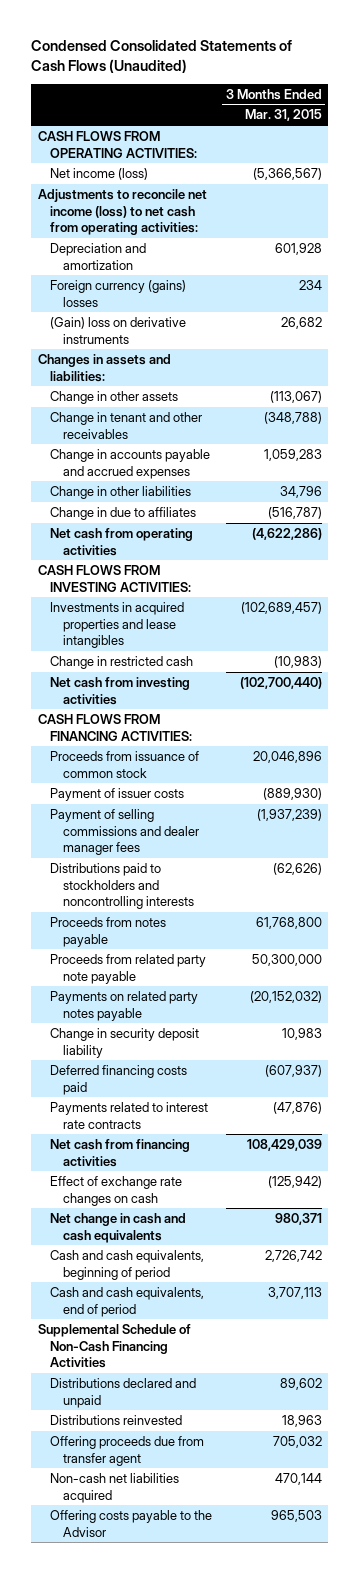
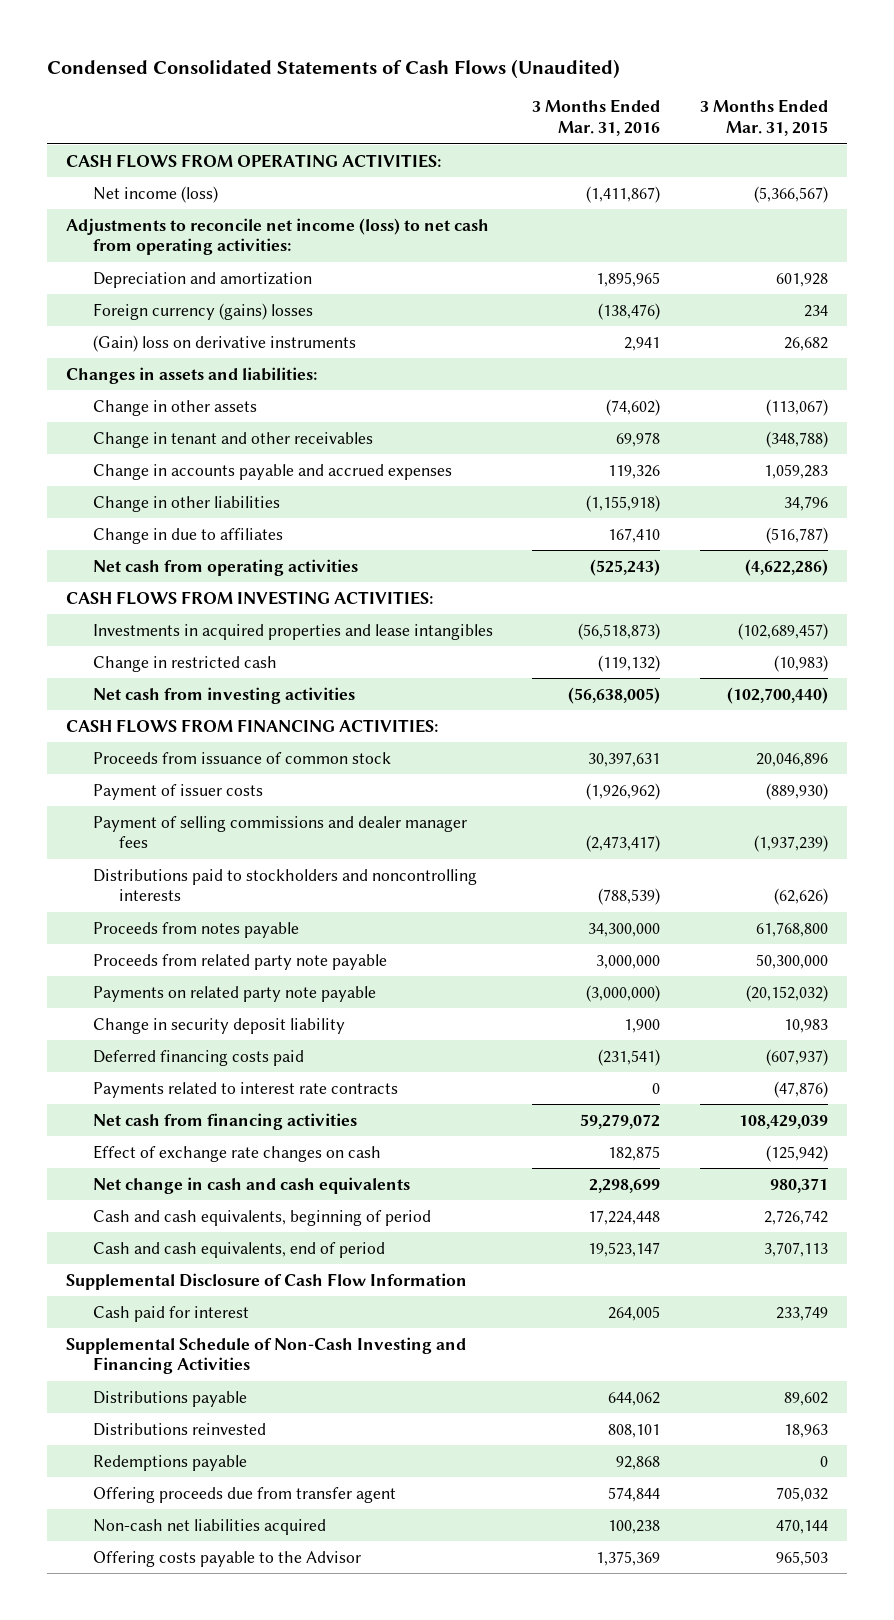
- | 3 Months Ended Mar. 31, 2015
+ | 3 Months Ended Mar. 31, 2016 | 3 Months Ended Mar. 31, 2015
- Payments on related party notes payable | (20,152,032)
+ Payments on related party note payable | (3,000,000) | (20,152,032)
- Supplemental Schedule of Non-Cash Financing Activities
- Distributions declared and unpaid | 89,602
+ Supplemental Disclosure of Cash Flow Information
+ Cash paid for interest | 264,005 | 233,749
+ Supplemental Schedule of Non-Cash Investing and Financing Activities
+ Distributions payable | 644,062 | 89,602
+ Redemptions payable | 92,868 | 0

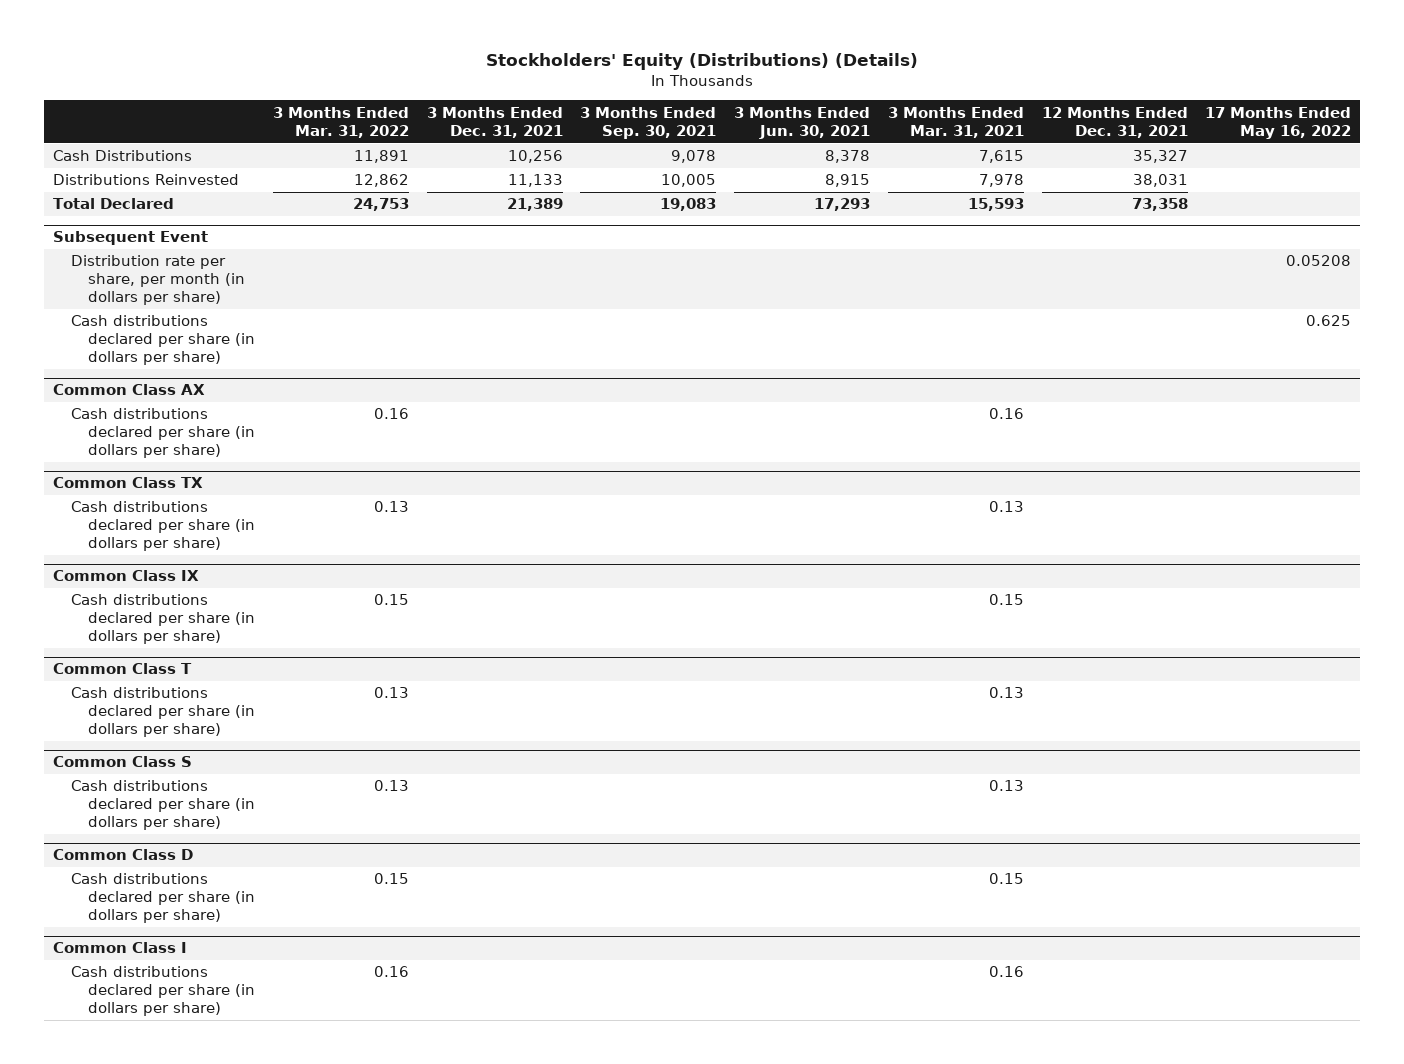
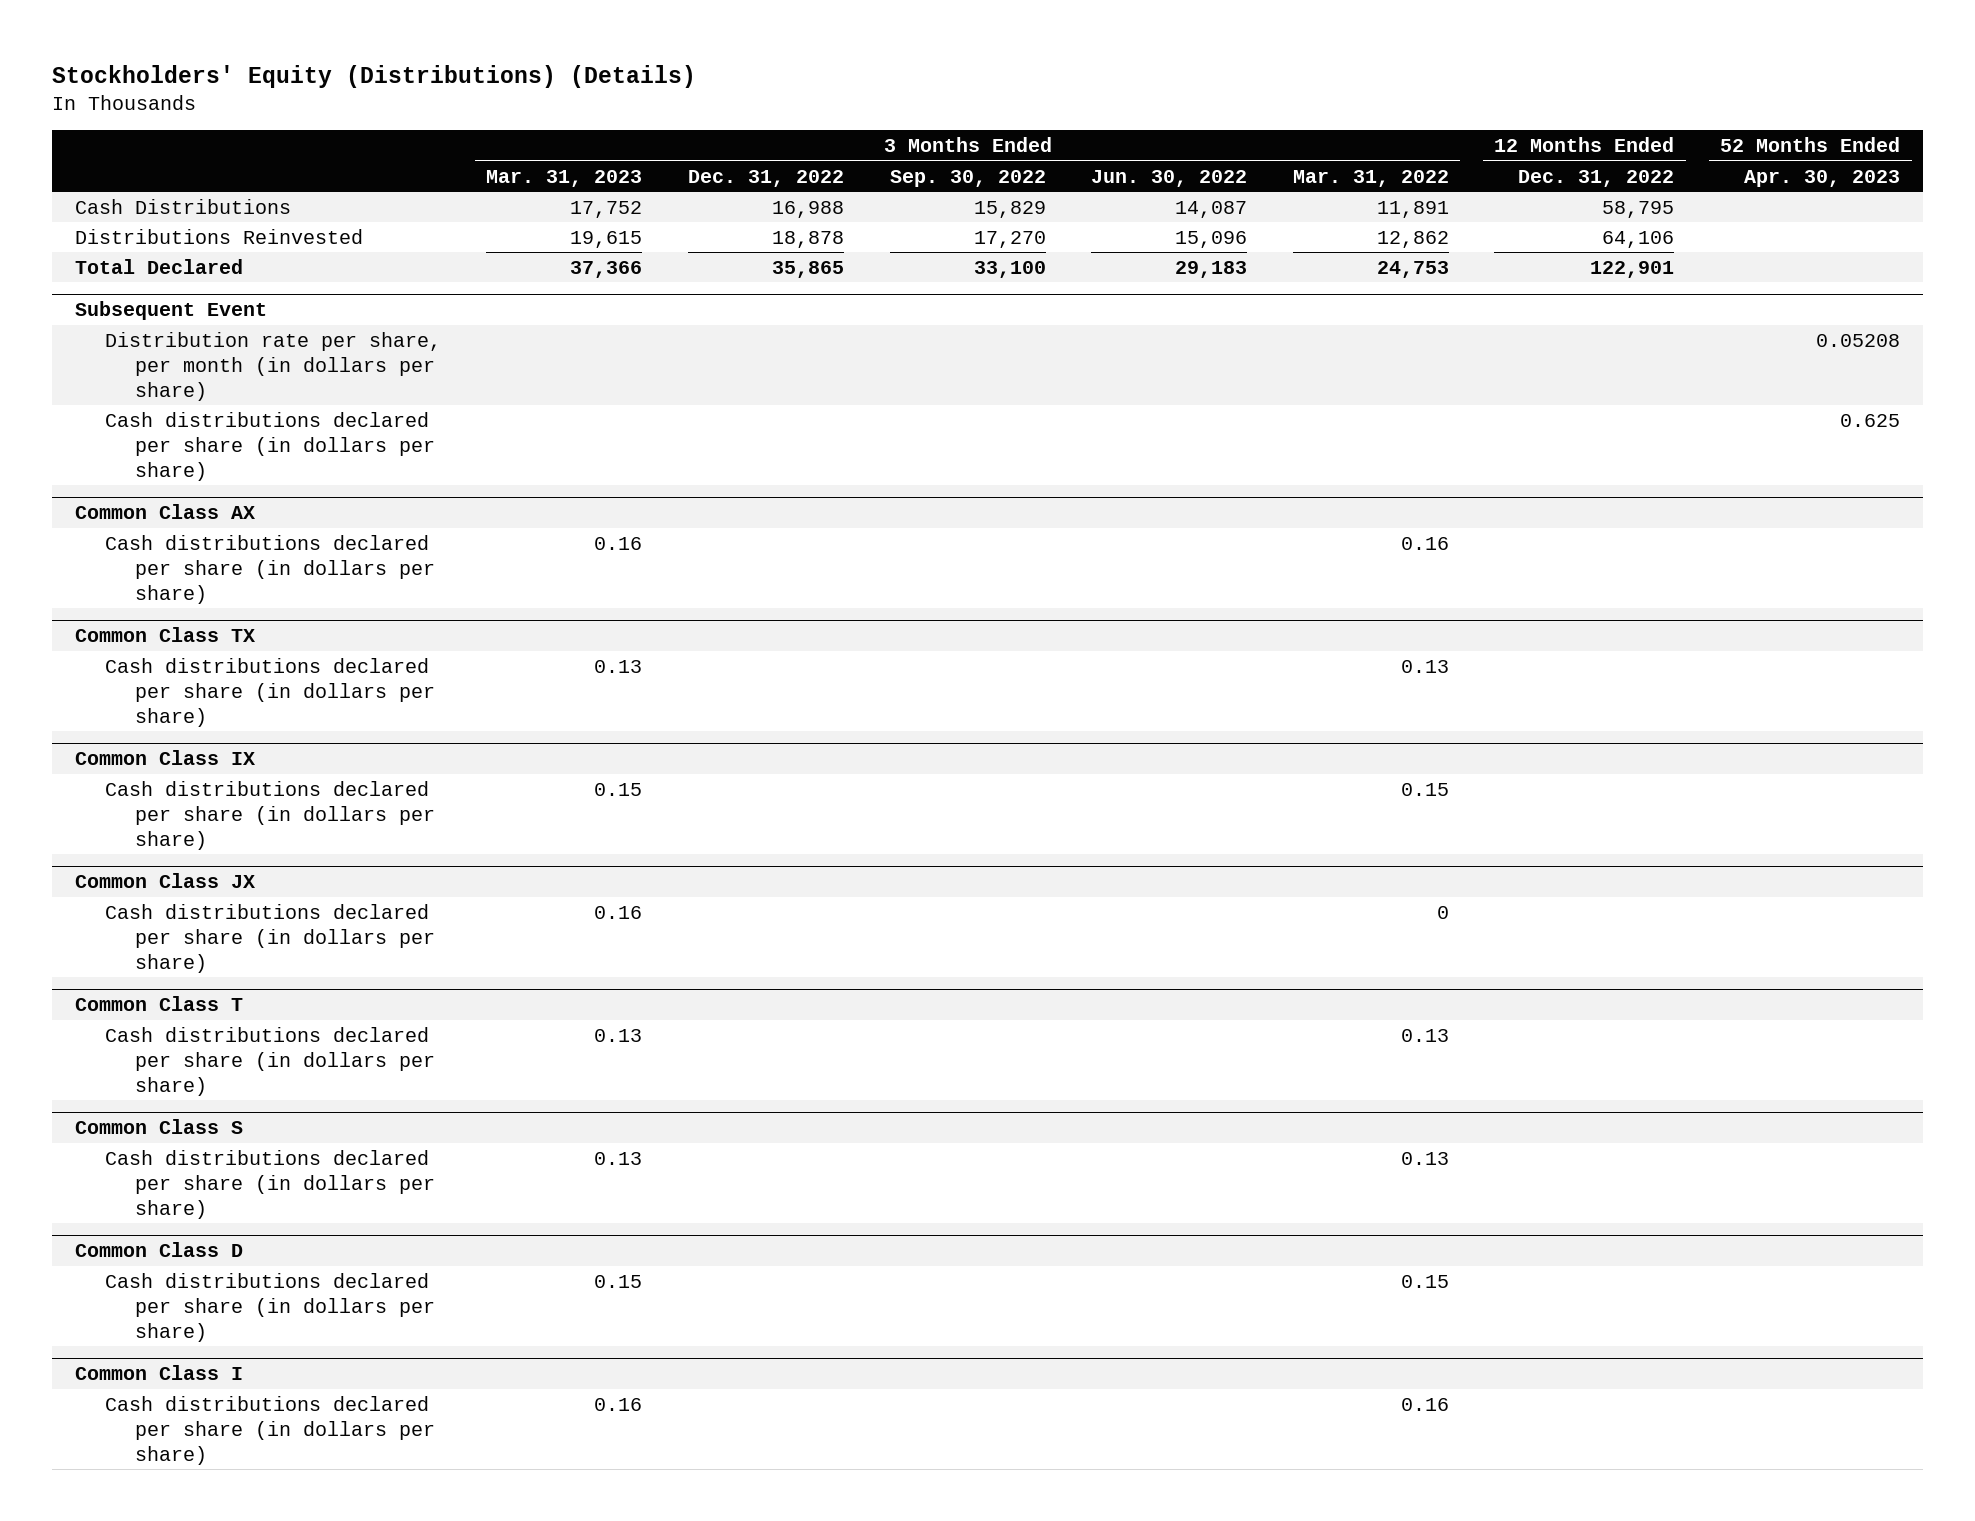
- | 3 Months Ended Mar. 31, 2022 | 3 Months Ended Dec. 31, 2021 | 3 Months Ended Sep. 30, 2021 | 3 Months Ended Jun. 30, 2021 | 3 Months Ended Mar. 31, 2021 | 12 Months Ended Dec. 31, 2021 | 17 Months Ended May 16, 2022
+ | 3 Months Ended Mar. 31, 2023 | 3 Months Ended Dec. 31, 2022 | 3 Months Ended Sep. 30, 2022 | 3 Months Ended Jun. 30, 2022 | 3 Months Ended Mar. 31, 2022 | 12 Months Ended Dec. 31, 2022 | 52 Months Ended Apr. 30, 2023
+ Common Class JX
+ Cash distributions declared per share (in dollars per share) | 0.16 | | | | 0 | |

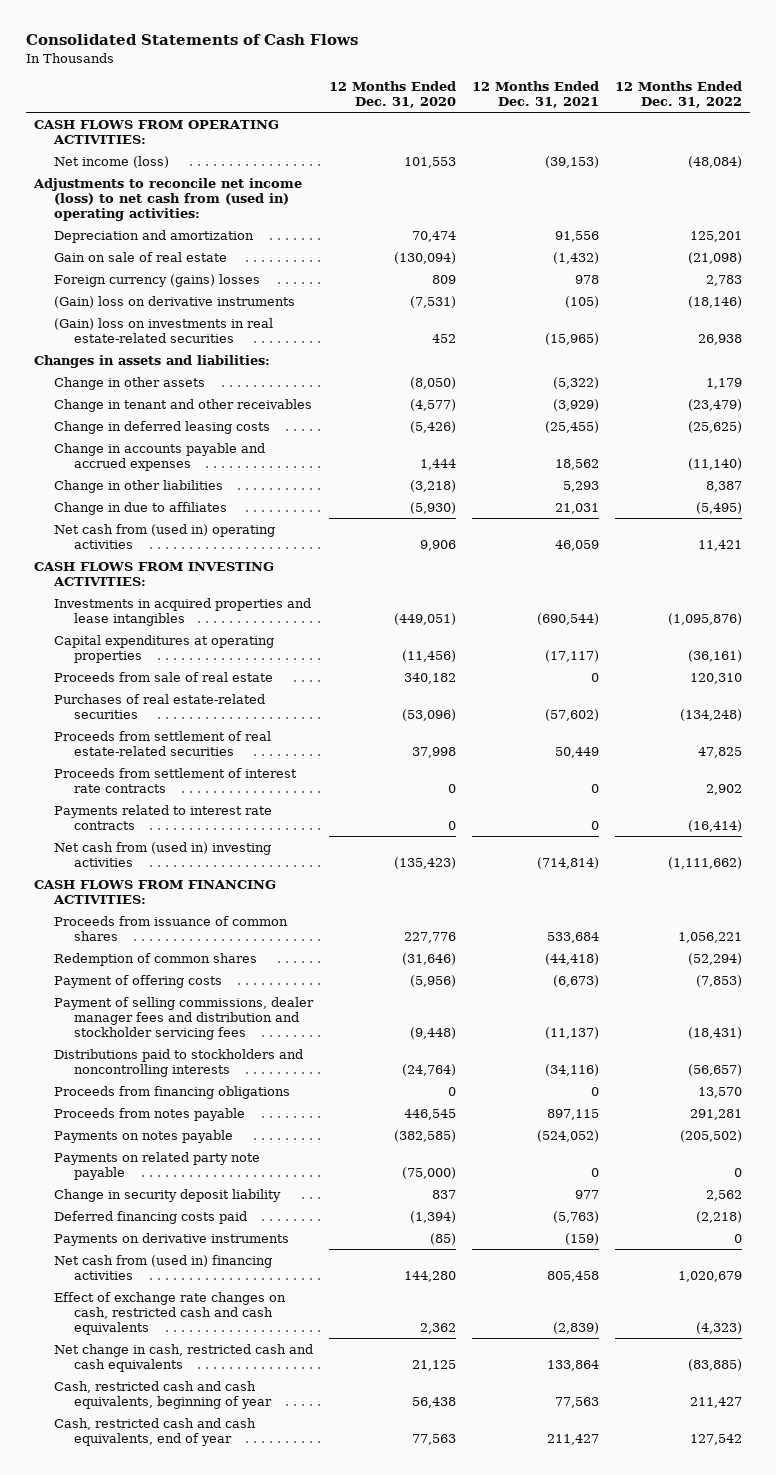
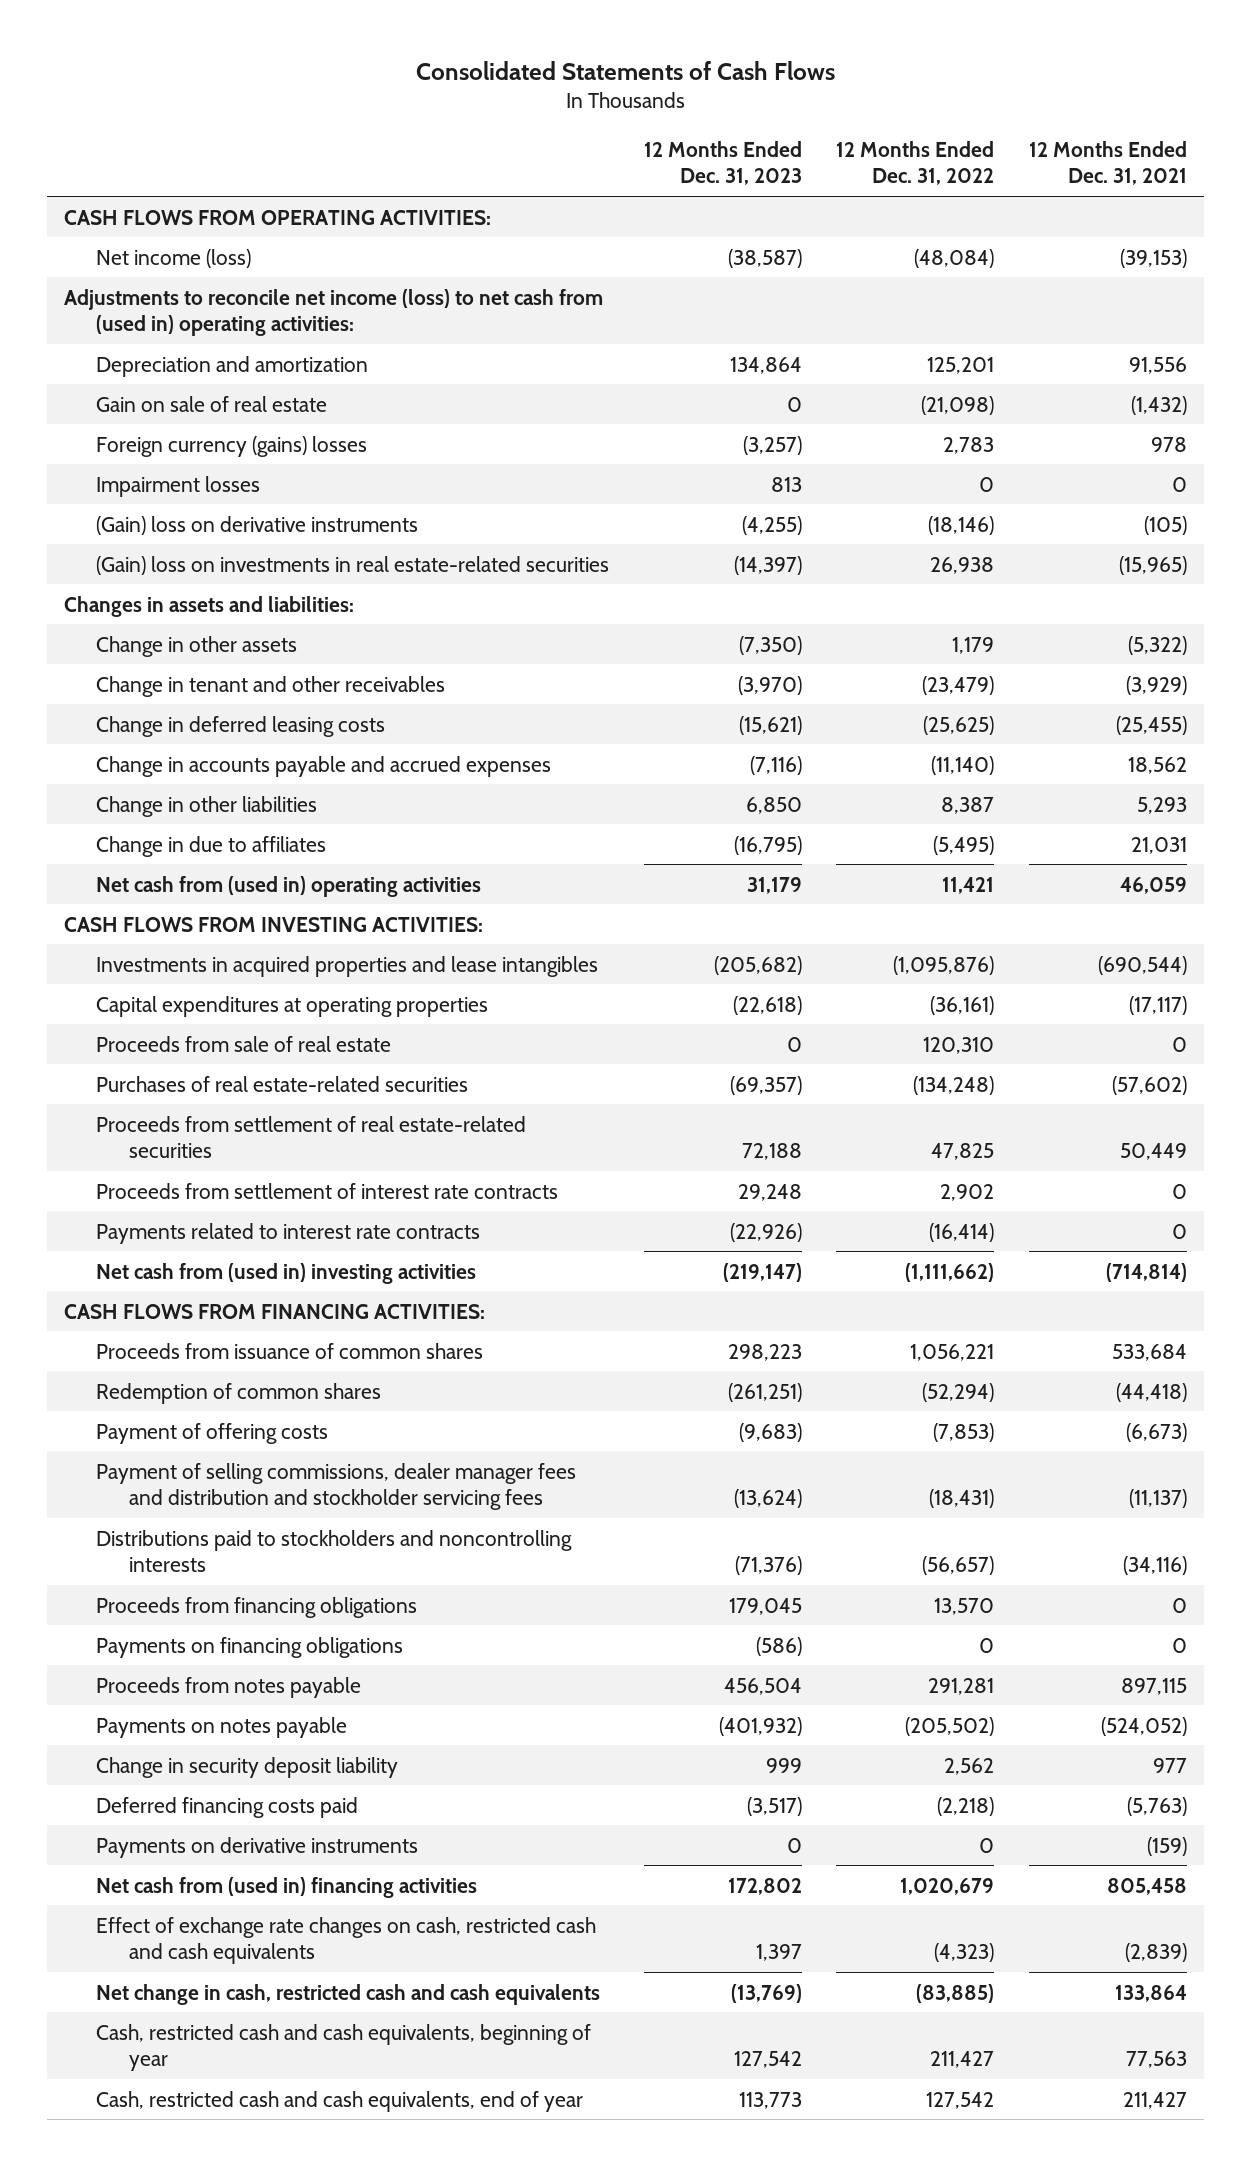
- | 12 Months Ended Dec. 31, 2020 | 12 Months Ended Dec. 31, 2021 | 12 Months Ended Dec. 31, 2022
+ | 12 Months Ended Dec. 31, 2023 | 12 Months Ended Dec. 31, 2022 | 12 Months Ended Dec. 31, 2021
+ Impairment losses | 813 | 0 | 0
+ Payments on financing obligations | (586) | 0 | 0
- Payments on related party note payable | (75,000) | 0 | 0

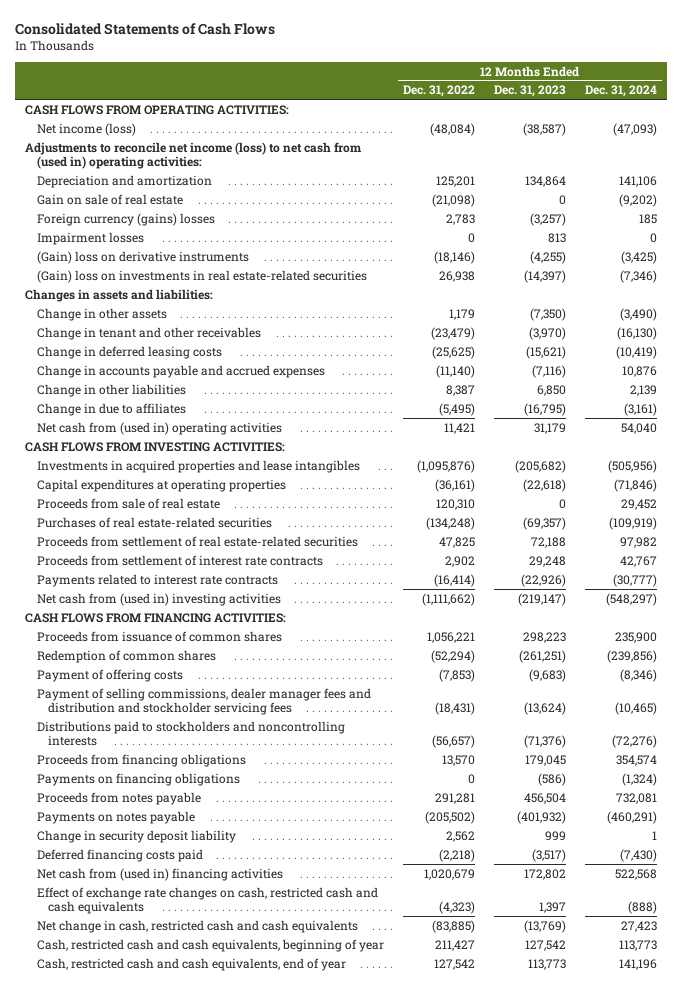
- | 12 Months Ended Dec. 31, 2023 | 12 Months Ended Dec. 31, 2022 | 12 Months Ended Dec. 31, 2021
+ | 12 Months Ended Dec. 31, 2022 | 12 Months Ended Dec. 31, 2023 | 12 Months Ended Dec. 31, 2024
- Payments on derivative instruments | 0 | 0 | (159)

